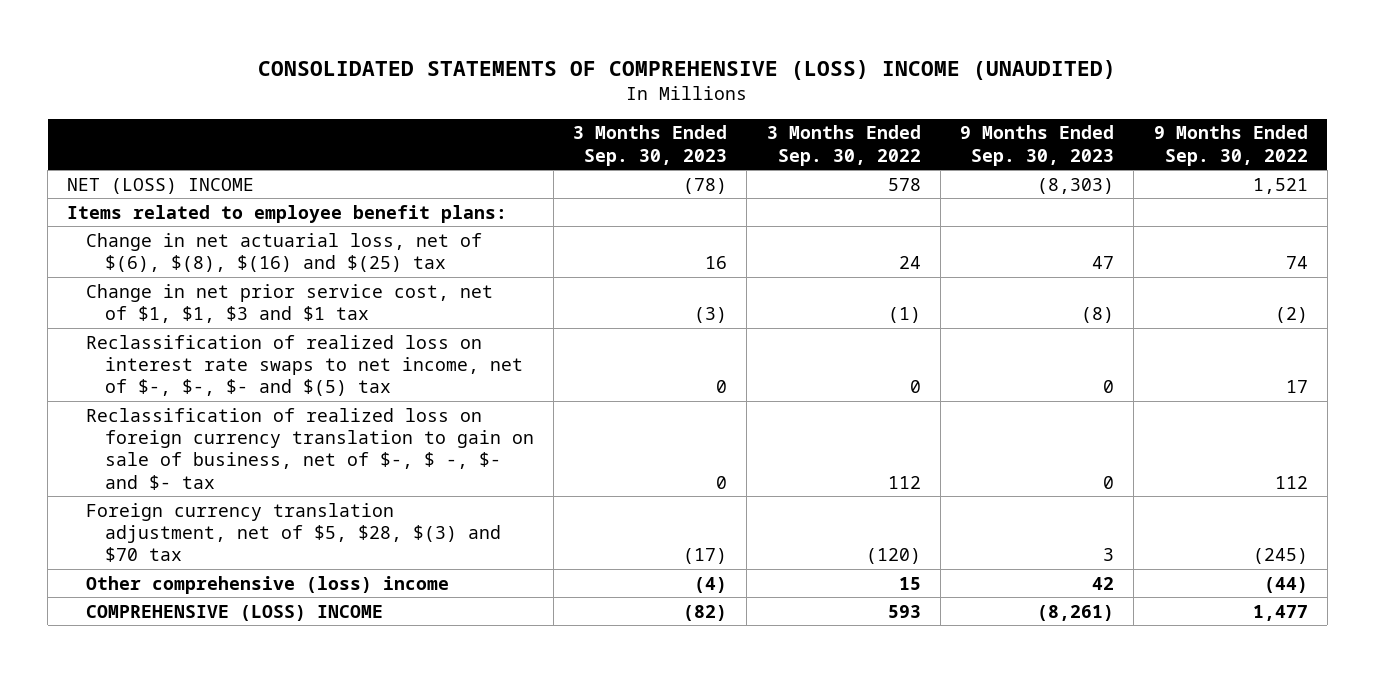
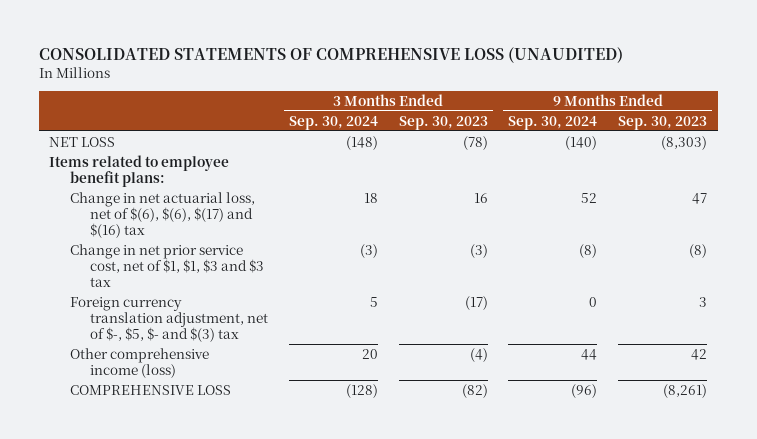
- CONSOLIDATED STATEMENTS OF COMPREHENSIVE (LOSS) INCOME (UNAUDITED)
+ CONSOLIDATED STATEMENTS OF COMPREHENSIVE LOSS (UNAUDITED)
- | 3 Months Ended Sep. 30, 2023 | 3 Months Ended Sep. 30, 2022 | 9 Months Ended Sep. 30, 2023 | 9 Months Ended Sep. 30, 2022
+ | 3 Months Ended Sep. 30, 2024 | 3 Months Ended Sep. 30, 2023 | 9 Months Ended Sep. 30, 2024 | 9 Months Ended Sep. 30, 2023
- NET (LOSS) INCOME | (78) | 578 | (8,303) | 1,521
+ NET LOSS | (148) | (78) | (140) | (8,303)
- Change in net actuarial loss, net of $(6), $(8), $(16) and $(25) tax | 16 | 24 | 47 | 74
- Change in net prior service cost, net of $1, $1, $3 and $1 tax | (3) | (1) | (8) | (2)
- Reclassification of realized loss on interest rate swaps to net income, net of $-, $-, $- and $(5) tax | 0 | 0 | 0 | 17
- Reclassification of realized loss on foreign currency translation to gain on sale of business, net of $-, $ -, $- and $- tax | 0 | 112 | 0 | 112
- Foreign currency translation adjustment, net of $5, $28, $(3) and $70 tax | (17) | (120) | 3 | (245)
- Other comprehensive (loss) income | (4) | 15 | 42 | (44)
- COMPREHENSIVE (LOSS) INCOME | (82) | 593 | (8,261) | 1,477
+ Change in net actuarial loss, net of $(6), $(6), $(17) and $(16) tax | 18 | 16 | 52 | 47
+ Change in net prior service cost, net of $1, $1, $3 and $3 tax | (3) | (3) | (8) | (8)
+ Foreign currency translation adjustment, net of $-, $5, $- and $(3) tax | 5 | (17) | 0 | 3
+ Other comprehensive income (loss) | 20 | (4) | 44 | 42
+ COMPREHENSIVE LOSS | (128) | (82) | (96) | (8,261)

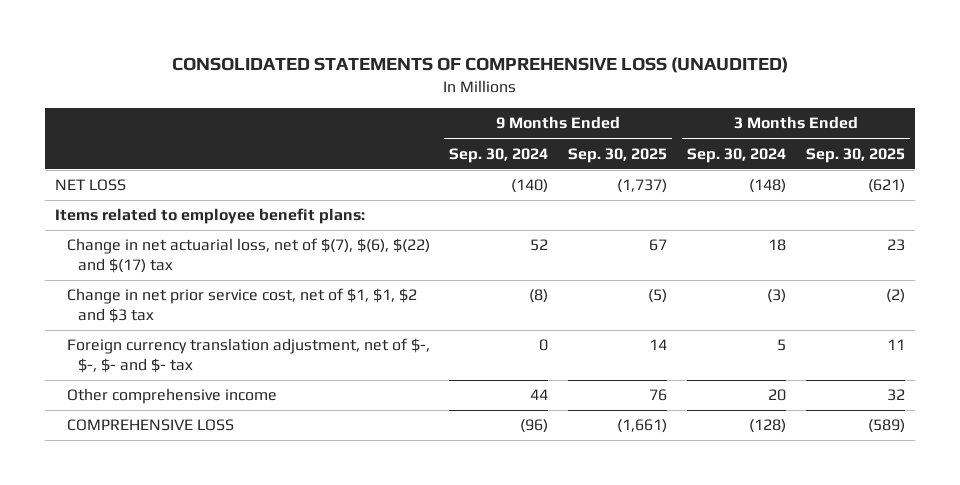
- | 3 Months Ended Sep. 30, 2024 | 3 Months Ended Sep. 30, 2023 | 9 Months Ended Sep. 30, 2024 | 9 Months Ended Sep. 30, 2023
+ | 9 Months Ended Sep. 30, 2024 | 9 Months Ended Sep. 30, 2025 | 3 Months Ended Sep. 30, 2024 | 3 Months Ended Sep. 30, 2025
- Change in net actuarial loss, net of $(6), $(6), $(17) and $(16) tax | 18 | 16 | 52 | 47
- Change in net prior service cost, net of $1, $1, $3 and $3 tax | (3) | (3) | (8) | (8)
- Foreign currency translation adjustment, net of $-, $5, $- and $(3) tax | 5 | (17) | 0 | 3
- Other comprehensive income (loss) | 20 | (4) | 44 | 42
+ Change in net actuarial loss, net of $(7), $(6), $(22) and $(17) tax | 52 | 67 | 18 | 23
+ Change in net prior service cost, net of $1, $1, $2 and $3 tax | (8) | (5) | (3) | (2)
+ Foreign currency translation adjustment, net of $-, $-, $- and $- tax | 0 | 14 | 5 | 11
+ Other comprehensive income | 44 | 76 | 20 | 32

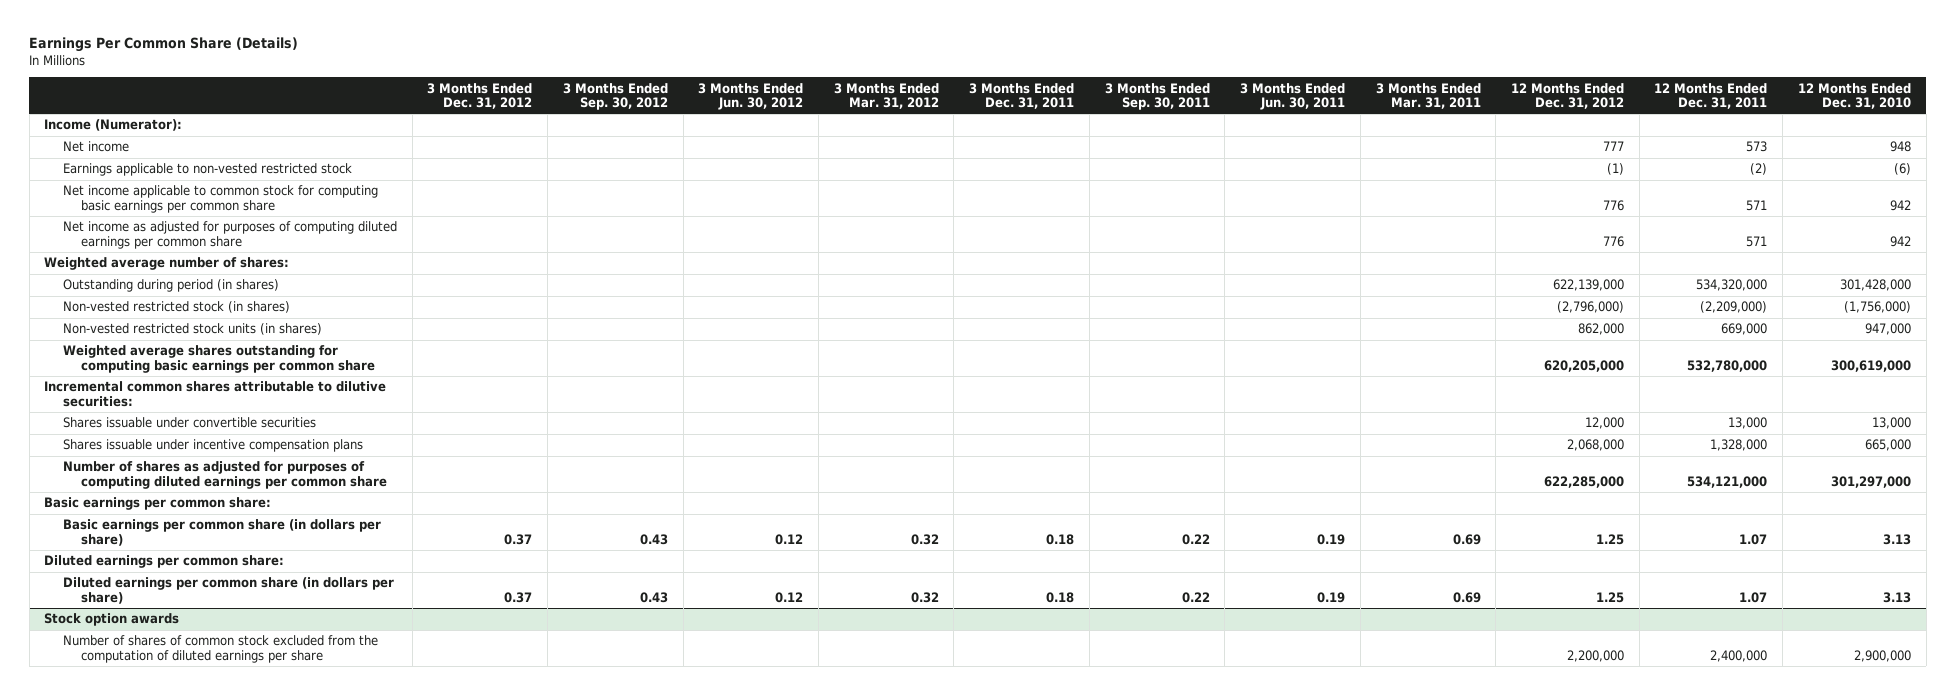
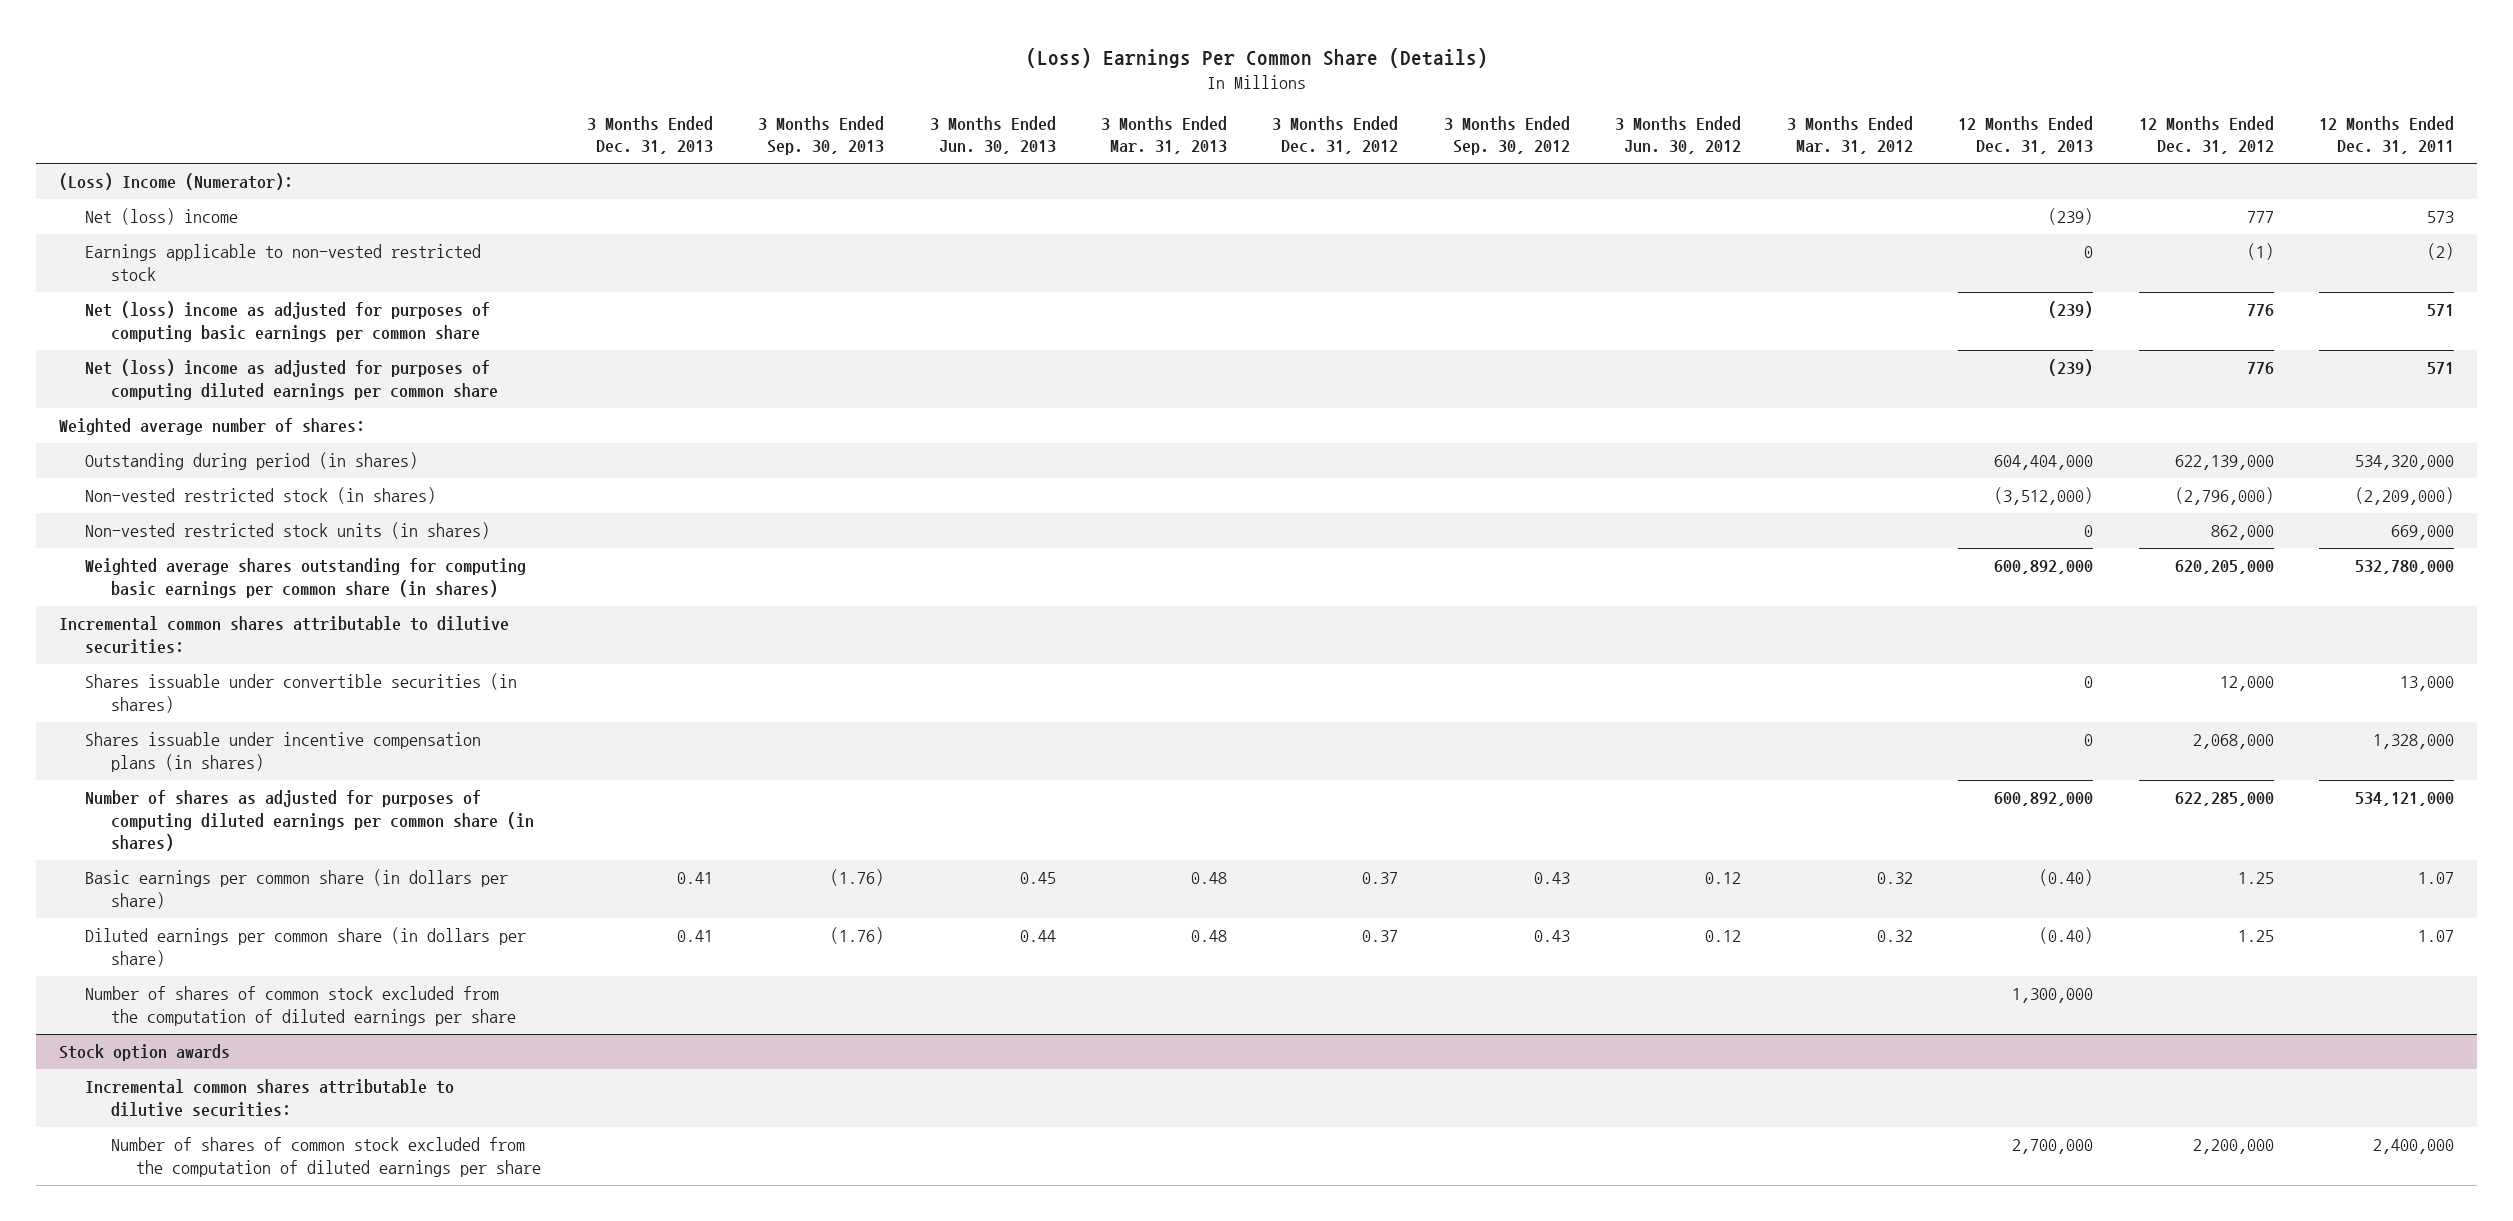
- Earnings Per Common Share (Details)
+ (Loss) Earnings Per Common Share (Details)
- | 3 Months Ended Dec. 31, 2012 | 3 Months Ended Sep. 30, 2012 | 3 Months Ended Jun. 30, 2012 | 3 Months Ended Mar. 31, 2012 | 3 Months Ended Dec. 31, 2011 | 3 Months Ended Sep. 30, 2011 | 3 Months Ended Jun. 30, 2011 | 3 Months Ended Mar. 31, 2011 | 12 Months Ended Dec. 31, 2012 | 12 Months Ended Dec. 31, 2011 | 12 Months Ended Dec. 31, 2010
+ | 3 Months Ended Dec. 31, 2013 | 3 Months Ended Sep. 30, 2013 | 3 Months Ended Jun. 30, 2013 | 3 Months Ended Mar. 31, 2013 | 3 Months Ended Dec. 31, 2012 | 3 Months Ended Sep. 30, 2012 | 3 Months Ended Jun. 30, 2012 | 3 Months Ended Mar. 31, 2012 | 12 Months Ended Dec. 31, 2013 | 12 Months Ended Dec. 31, 2012 | 12 Months Ended Dec. 31, 2011
- Income (Numerator):
- Net income | | | | | | | | | 777 | 573 | 948
+ (Loss) Income (Numerator):
+ Net (loss) income | | | | | | | | | (239) | 777 | 573
- Net income applicable to common stock for computing basic earnings per common share | | | | | | | | | 776 | 571 | 942
- Net income as adjusted for purposes of computing diluted earnings per common share | | | | | | | | | 776 | 571 | 942
+ Net (loss) income as adjusted for purposes of computing basic earnings per common share | | | | | | | | | (239) | 776 | 571
+ Net (loss) income as adjusted for purposes of computing diluted earnings per common share | | | | | | | | | (239) | 776 | 571
- Weighted average shares outstanding for computing basic earnings per common share | | | | | | | | | 620,205,000 | 532,780,000 | 300,619,000
+ Weighted average shares outstanding for computing basic earnings per common share (in shares) | | | | | | | | | 600,892,000 | 620,205,000 | 532,780,000
- Shares issuable under convertible securities | | | | | | | | | 12,000 | 13,000 | 13,000
- Shares issuable under incentive compensation plans | | | | | | | | | 2,068,000 | 1,328,000 | 665,000
- Number of shares as adjusted for purposes of computing diluted earnings per common share | | | | | | | | | 622,285,000 | 534,121,000 | 301,297,000
- Basic earnings per common share:
+ Shares issuable under convertible securities (in shares) | | | | | | | | | 0 | 12,000 | 13,000
+ Shares issuable under incentive compensation plans (in shares) | | | | | | | | | 0 | 2,068,000 | 1,328,000
+ Number of shares as adjusted for purposes of computing diluted earnings per common share (in shares) | | | | | | | | | 600,892,000 | 622,285,000 | 534,121,000
- Diluted earnings per common share:
+ Number of shares of common stock excluded from the computation of diluted earnings per share | | | | | | | | | 1,300,000 | |
@ Stock option awards
+ Incremental common shares attributable to dilutive securities:

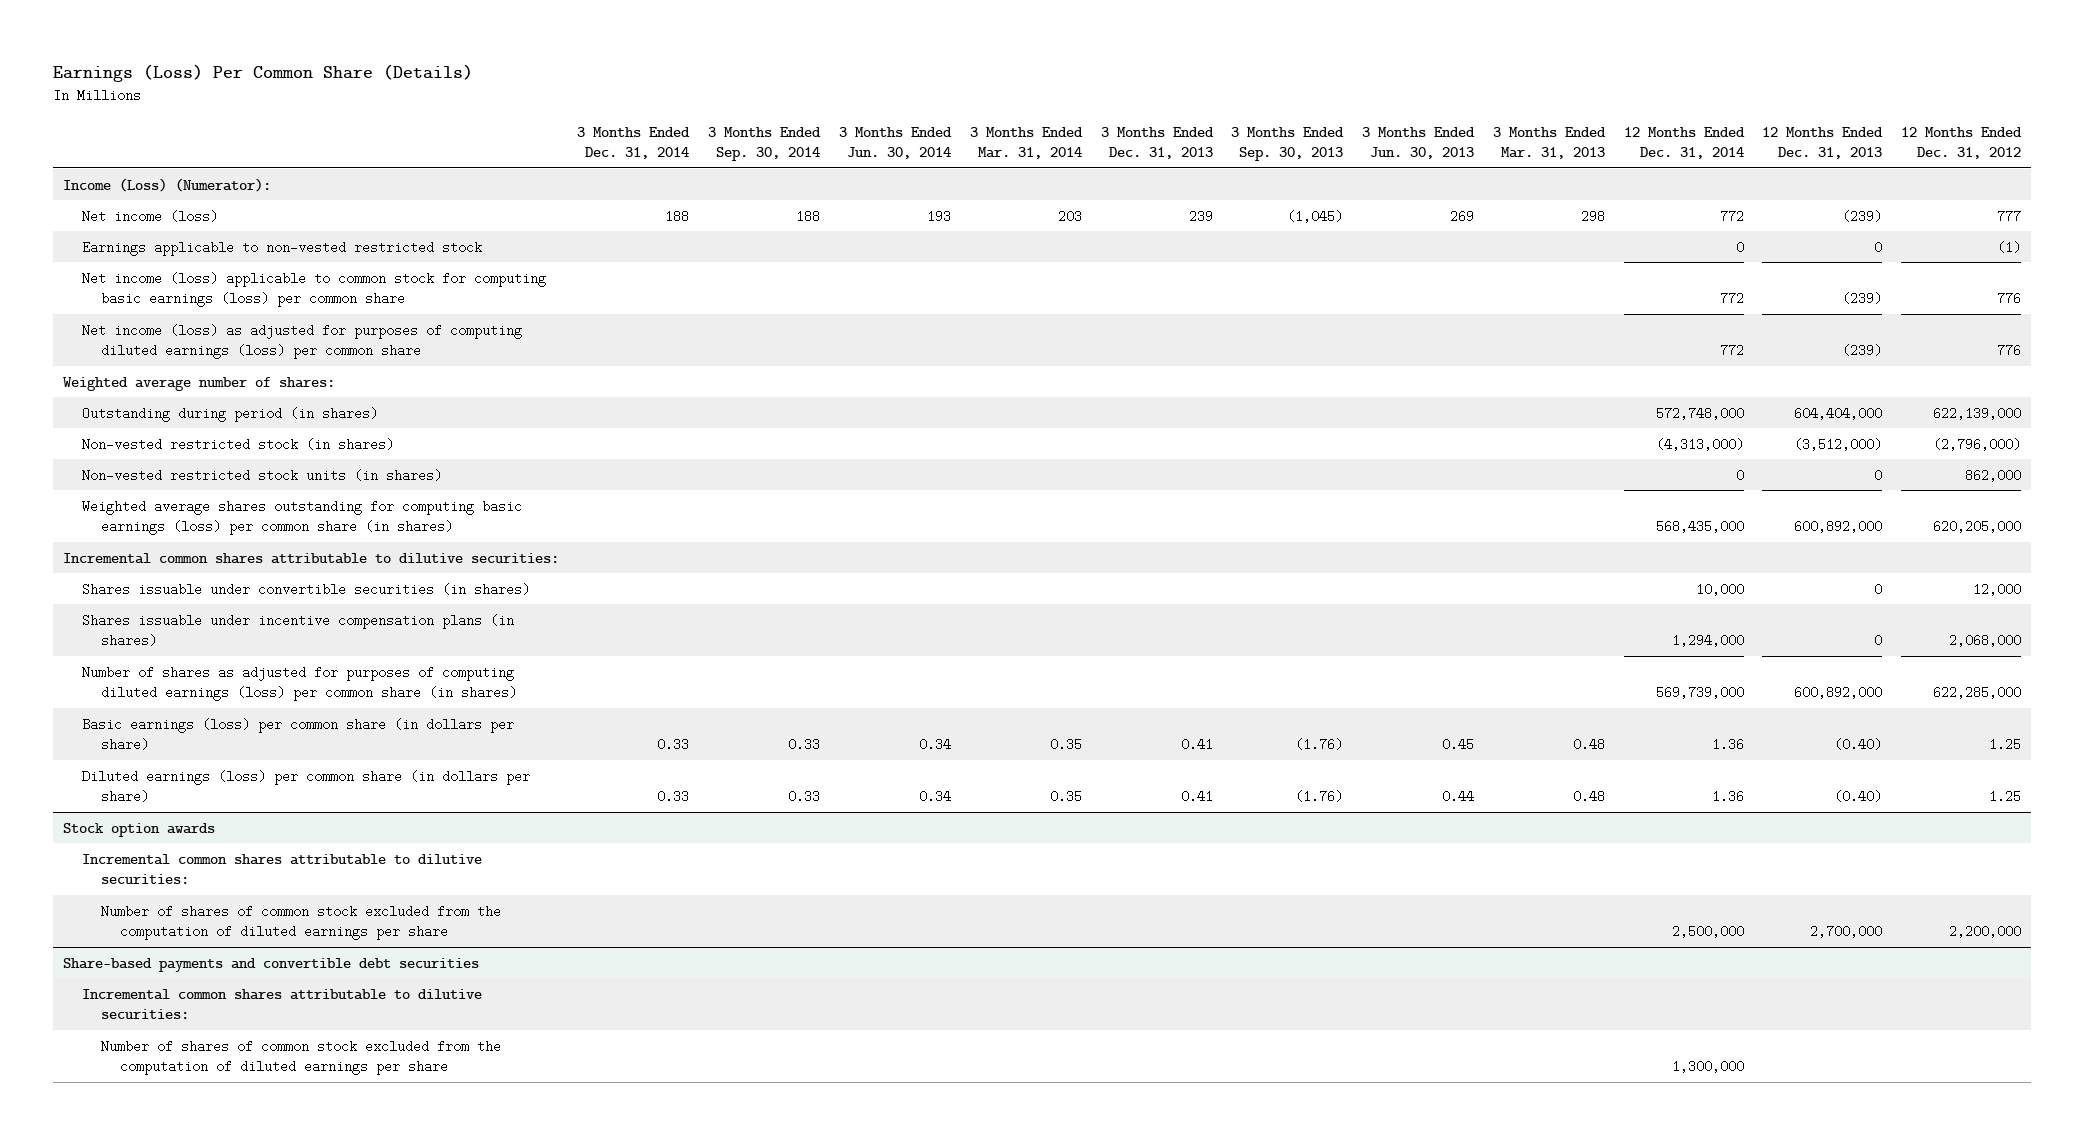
- (Loss) Earnings Per Common Share (Details)
+ Earnings (Loss) Per Common Share (Details)
- | 3 Months Ended Dec. 31, 2013 | 3 Months Ended Sep. 30, 2013 | 3 Months Ended Jun. 30, 2013 | 3 Months Ended Mar. 31, 2013 | 3 Months Ended Dec. 31, 2012 | 3 Months Ended Sep. 30, 2012 | 3 Months Ended Jun. 30, 2012 | 3 Months Ended Mar. 31, 2012 | 12 Months Ended Dec. 31, 2013 | 12 Months Ended Dec. 31, 2012 | 12 Months Ended Dec. 31, 2011
+ | 3 Months Ended Dec. 31, 2014 | 3 Months Ended Sep. 30, 2014 | 3 Months Ended Jun. 30, 2014 | 3 Months Ended Mar. 31, 2014 | 3 Months Ended Dec. 31, 2013 | 3 Months Ended Sep. 30, 2013 | 3 Months Ended Jun. 30, 2013 | 3 Months Ended Mar. 31, 2013 | 12 Months Ended Dec. 31, 2014 | 12 Months Ended Dec. 31, 2013 | 12 Months Ended Dec. 31, 2012
- (Loss) Income (Numerator):
- Net (loss) income | | | | | | | | | (239) | 777 | 573
+ Income (Loss) (Numerator):
+ Net income (loss) | 188 | 188 | 193 | 203 | 239 | (1,045) | 269 | 298 | 772 | (239) | 777
- Net (loss) income as adjusted for purposes of computing basic earnings per common share | | | | | | | | | (239) | 776 | 571
- Net (loss) income as adjusted for purposes of computing diluted earnings per common share | | | | | | | | | (239) | 776 | 571
+ Net income (loss) applicable to common stock for computing basic earnings (loss) per common share | | | | | | | | | 772 | (239) | 776
+ Net income (loss) as adjusted for purposes of computing diluted earnings (loss) per common share | | | | | | | | | 772 | (239) | 776
- Weighted average shares outstanding for computing basic earnings per common share (in shares) | | | | | | | | | 600,892,000 | 620,205,000 | 532,780,000
+ Weighted average shares outstanding for computing basic earnings (loss) per common share (in shares) | | | | | | | | | 568,435,000 | 600,892,000 | 620,205,000
- Number of shares as adjusted for purposes of computing diluted earnings per common share (in shares) | | | | | | | | | 600,892,000 | 622,285,000 | 534,121,000
- Basic earnings per common share (in dollars per share) | 0.41 | (1.76) | 0.45 | 0.48 | 0.37 | 0.43 | 0.12 | 0.32 | (0.40) | 1.25 | 1.07
- Diluted earnings per common share (in dollars per share) | 0.41 | (1.76) | 0.44 | 0.48 | 0.37 | 0.43 | 0.12 | 0.32 | (0.40) | 1.25 | 1.07
- Number of shares of common stock excluded from the computation of diluted earnings per share | | | | | | | | | 1,300,000 | |
+ Number of shares as adjusted for purposes of computing diluted earnings (loss) per common share (in shares) | | | | | | | | | 569,739,000 | 600,892,000 | 622,285,000
+ Basic earnings (loss) per common share (in dollars per share) | 0.33 | 0.33 | 0.34 | 0.35 | 0.41 | (1.76) | 0.45 | 0.48 | 1.36 | (0.40) | 1.25
+ Diluted earnings (loss) per common share (in dollars per share) | 0.33 | 0.33 | 0.34 | 0.35 | 0.41 | (1.76) | 0.44 | 0.48 | 1.36 | (0.40) | 1.25
+ Share-based payments and convertible debt securities
+ Incremental common shares attributable to dilutive securities:
+ Number of shares of common stock excluded from the computation of diluted earnings per share | | | | | | | | | 1,300,000 | |

